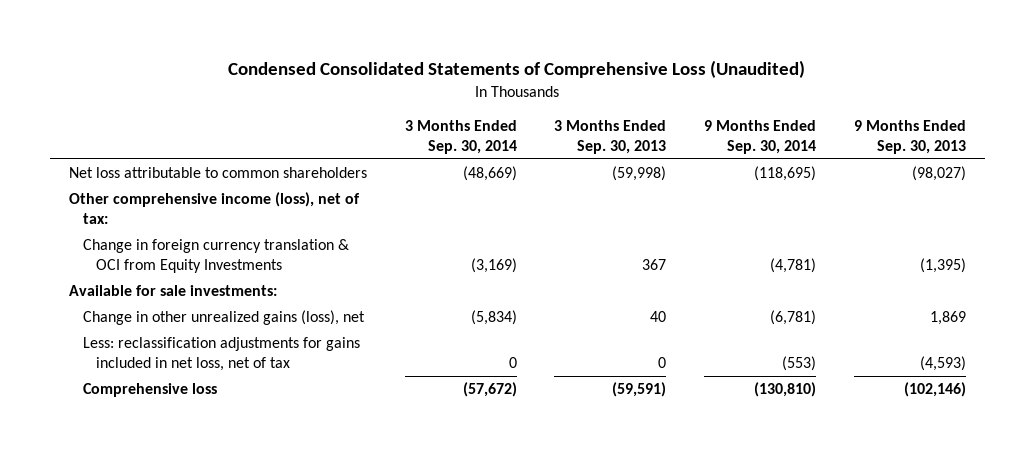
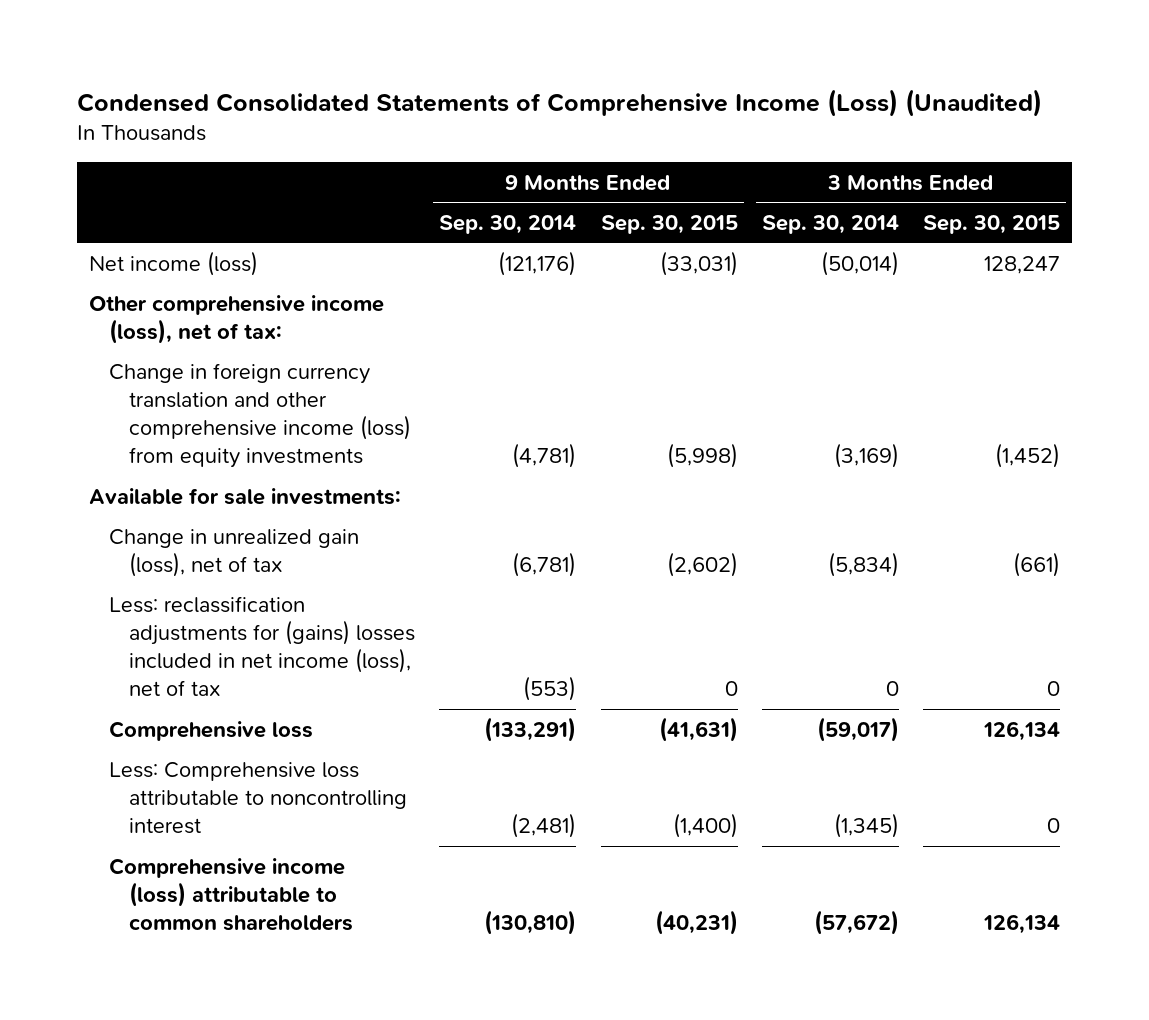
- Condensed Consolidated Statements of Comprehensive Loss (Unaudited)
+ Condensed Consolidated Statements of Comprehensive Income (Loss) (Unaudited)
- | 3 Months Ended Sep. 30, 2014 | 3 Months Ended Sep. 30, 2013 | 9 Months Ended Sep. 30, 2014 | 9 Months Ended Sep. 30, 2013
+ | 9 Months Ended Sep. 30, 2014 | 9 Months Ended Sep. 30, 2015 | 3 Months Ended Sep. 30, 2014 | 3 Months Ended Sep. 30, 2015
- Net loss attributable to common shareholders | (48,669) | (59,998) | (118,695) | (98,027)
+ Net income (loss) | (121,176) | (33,031) | (50,014) | 128,247
- Change in foreign currency translation & OCI from Equity Investments | (3,169) | 367 | (4,781) | (1,395)
+ Change in foreign currency translation and other comprehensive income (loss) from equity investments | (4,781) | (5,998) | (3,169) | (1,452)
- Change in other unrealized gains (loss), net | (5,834) | 40 | (6,781) | 1,869
- Less: reclassification adjustments for gains included in net loss, net of tax | 0 | 0 | (553) | (4,593)
- Comprehensive loss | (57,672) | (59,591) | (130,810) | (102,146)
+ Change in unrealized gain (loss), net of tax | (6,781) | (2,602) | (5,834) | (661)
+ Less: reclassification adjustments for (gains) losses included in net income (loss), net of tax | (553) | 0 | 0 | 0
+ Comprehensive loss | (133,291) | (41,631) | (59,017) | 126,134
+ Less: Comprehensive loss attributable to noncontrolling interest | (2,481) | (1,400) | (1,345) | 0
+ Comprehensive income (loss) attributable to common shareholders | (130,810) | (40,231) | (57,672) | 126,134

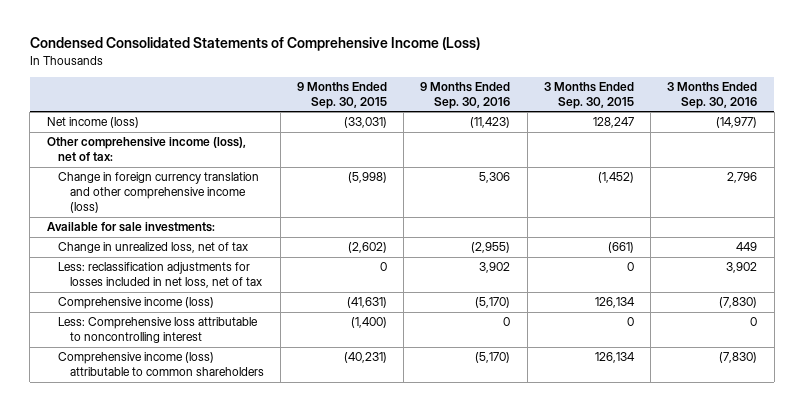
- Condensed Consolidated Statements of Comprehensive Income (Loss) (Unaudited)
+ Condensed Consolidated Statements of Comprehensive Income (Loss)
- | 9 Months Ended Sep. 30, 2014 | 9 Months Ended Sep. 30, 2015 | 3 Months Ended Sep. 30, 2014 | 3 Months Ended Sep. 30, 2015
+ | 9 Months Ended Sep. 30, 2015 | 9 Months Ended Sep. 30, 2016 | 3 Months Ended Sep. 30, 2015 | 3 Months Ended Sep. 30, 2016
- Change in foreign currency translation and other comprehensive income (loss) from equity investments | (4,781) | (5,998) | (3,169) | (1,452)
+ Change in foreign currency translation and other comprehensive income (loss) | (5,998) | 5,306 | (1,452) | 2,796
- Change in unrealized gain (loss), net of tax | (6,781) | (2,602) | (5,834) | (661)
- Less: reclassification adjustments for (gains) losses included in net income (loss), net of tax | (553) | 0 | 0 | 0
- Comprehensive loss | (133,291) | (41,631) | (59,017) | 126,134
+ Change in unrealized loss, net of tax | (2,602) | (2,955) | (661) | 449
+ Less: reclassification adjustments for losses included in net loss, net of tax | 0 | 3,902 | 0 | 3,902
+ Comprehensive income (loss) | (41,631) | (5,170) | 126,134 | (7,830)

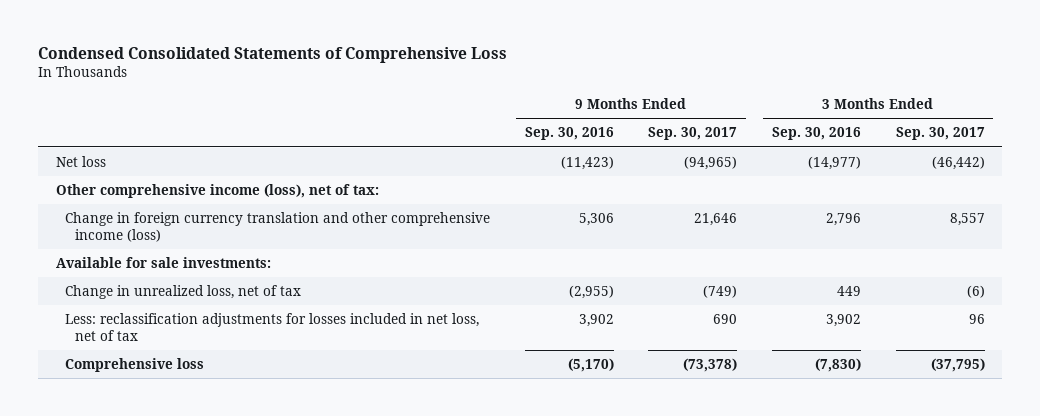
- Condensed Consolidated Statements of Comprehensive Income (Loss)
+ Condensed Consolidated Statements of Comprehensive Loss
- | 9 Months Ended Sep. 30, 2015 | 9 Months Ended Sep. 30, 2016 | 3 Months Ended Sep. 30, 2015 | 3 Months Ended Sep. 30, 2016
+ | 9 Months Ended Sep. 30, 2016 | 9 Months Ended Sep. 30, 2017 | 3 Months Ended Sep. 30, 2016 | 3 Months Ended Sep. 30, 2017
- Net income (loss) | (33,031) | (11,423) | 128,247 | (14,977)
+ Net loss | (11,423) | (94,965) | (14,977) | (46,442)
- Comprehensive income (loss) | (41,631) | (5,170) | 126,134 | (7,830)
- Less: Comprehensive loss attributable to noncontrolling interest | (1,400) | 0 | 0 | 0
- Comprehensive income (loss) attributable to common shareholders | (40,231) | (5,170) | 126,134 | (7,830)
+ Comprehensive loss | (5,170) | (73,378) | (7,830) | (37,795)

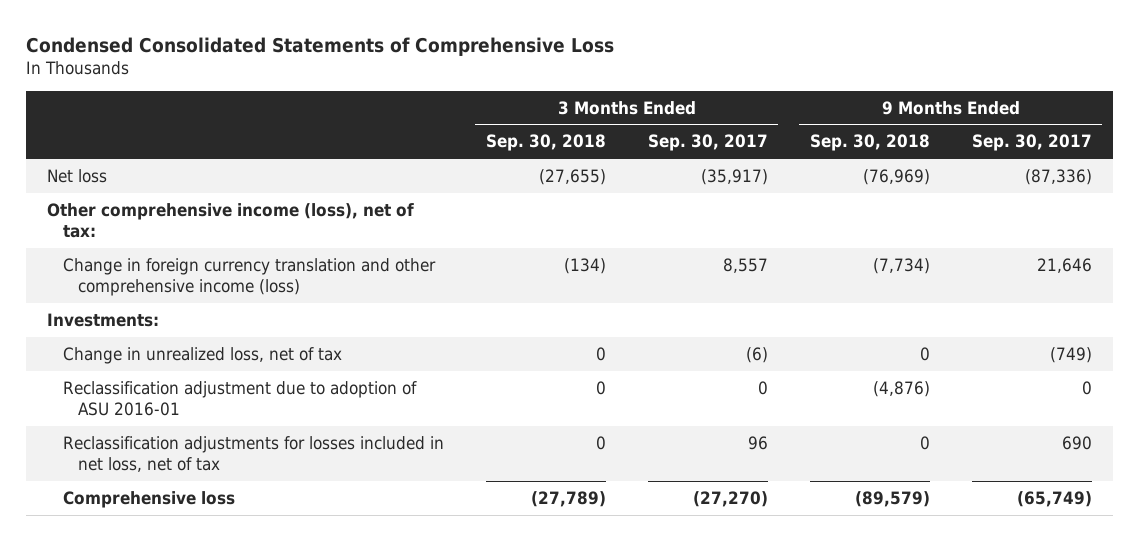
- | 9 Months Ended Sep. 30, 2016 | 9 Months Ended Sep. 30, 2017 | 3 Months Ended Sep. 30, 2016 | 3 Months Ended Sep. 30, 2017
+ | 3 Months Ended Sep. 30, 2018 | 3 Months Ended Sep. 30, 2017 | 9 Months Ended Sep. 30, 2018 | 9 Months Ended Sep. 30, 2017
- Net loss | (11,423) | (94,965) | (14,977) | (46,442)
+ Net loss | (27,655) | (35,917) | (76,969) | (87,336)
- Available for sale investments:
+ Investments:
- Less: reclassification adjustments for losses included in net loss, net of tax | 3,902 | 690 | 3,902 | 96
- Comprehensive loss | (5,170) | (73,378) | (7,830) | (37,795)
+ Reclassification adjustment due to adoption of ASU 2016-01 | 0 | 0 | (4,876) | 0
+ Reclassification adjustments for losses included in net loss, net of tax | 0 | 96 | 0 | 690
+ Comprehensive loss | (27,789) | (27,270) | (89,579) | (65,749)

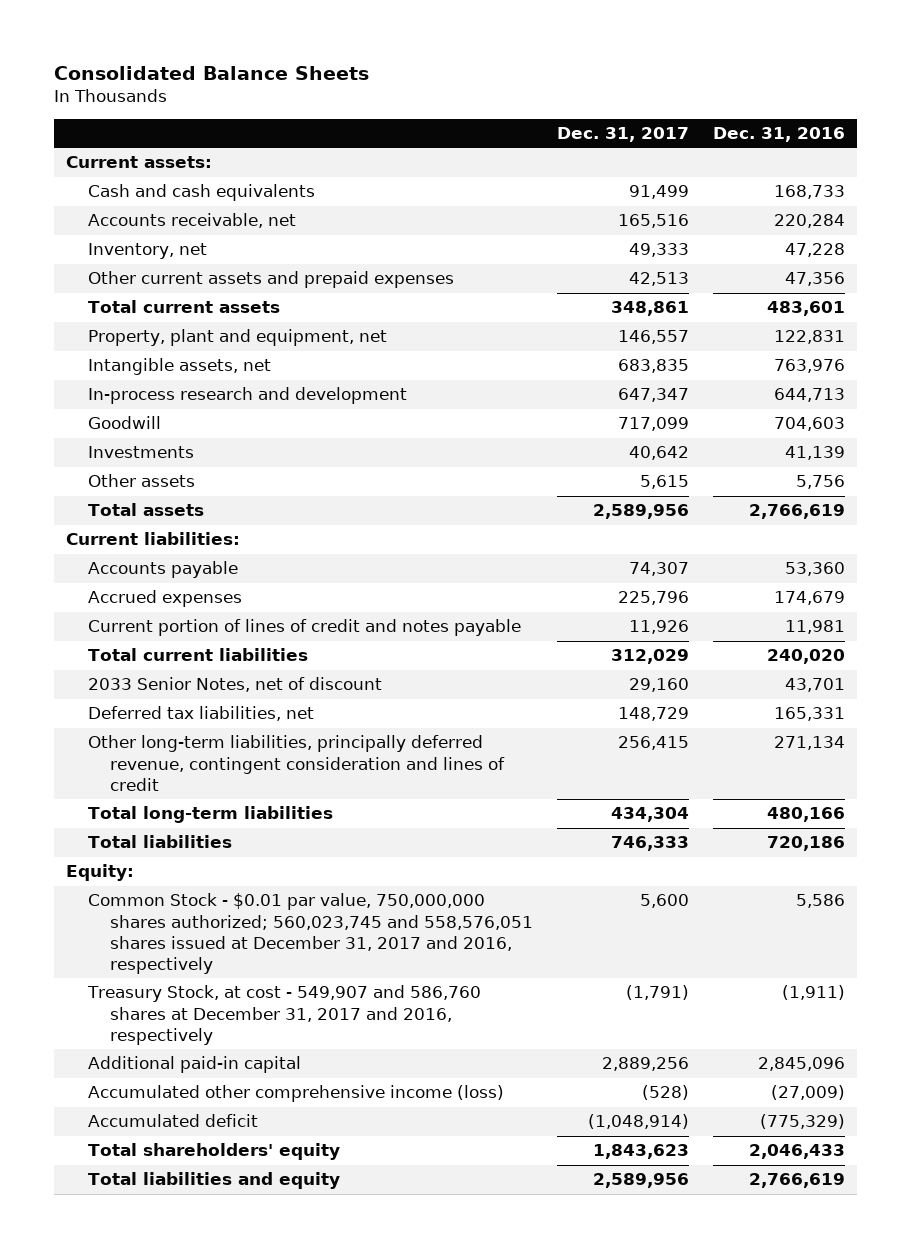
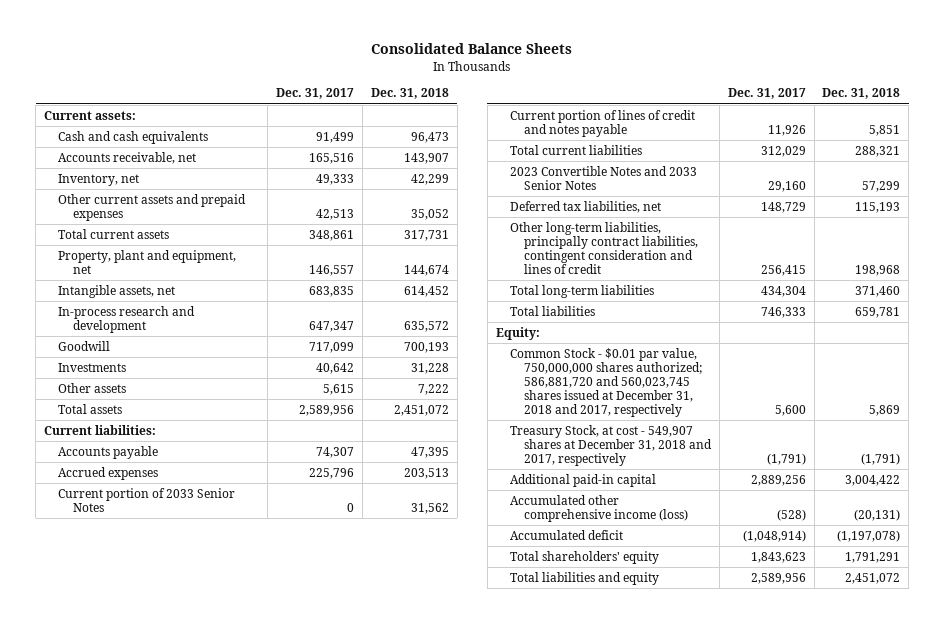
- | Dec. 31, 2017 | Dec. 31, 2016
+ | Dec. 31, 2017 | Dec. 31, 2018
+ Current portion of 2033 Senior Notes | 0 | 31,562
- 2033 Senior Notes, net of discount | 29,160 | 43,701
+ 2023 Convertible Notes and 2033 Senior Notes | 29,160 | 57,299
- Other long-term liabilities, principally deferred revenue, contingent consideration and lines of credit | 256,415 | 271,134
+ Other long-term liabilities, principally contract liabilities, contingent consideration and lines of credit | 256,415 | 198,968
- Common Stock - $0.01 par value, 750,000,000 shares authorized; 560,023,745 and 558,576,051 shares issued at December 31, 2017 and 2016, respectively | 5,600 | 5,586
- Treasury Stock, at cost - 549,907 and 586,760 shares at December 31, 2017 and 2016, respectively | (1,791) | (1,911)
+ Common Stock - $0.01 par value, 750,000,000 shares authorized; 586,881,720 and 560,023,745 shares issued at December 31, 2018 and 2017, respectively | 5,600 | 5,869
+ Treasury Stock, at cost - 549,907 shares at December 31, 2018 and 2017, respectively | (1,791) | (1,791)

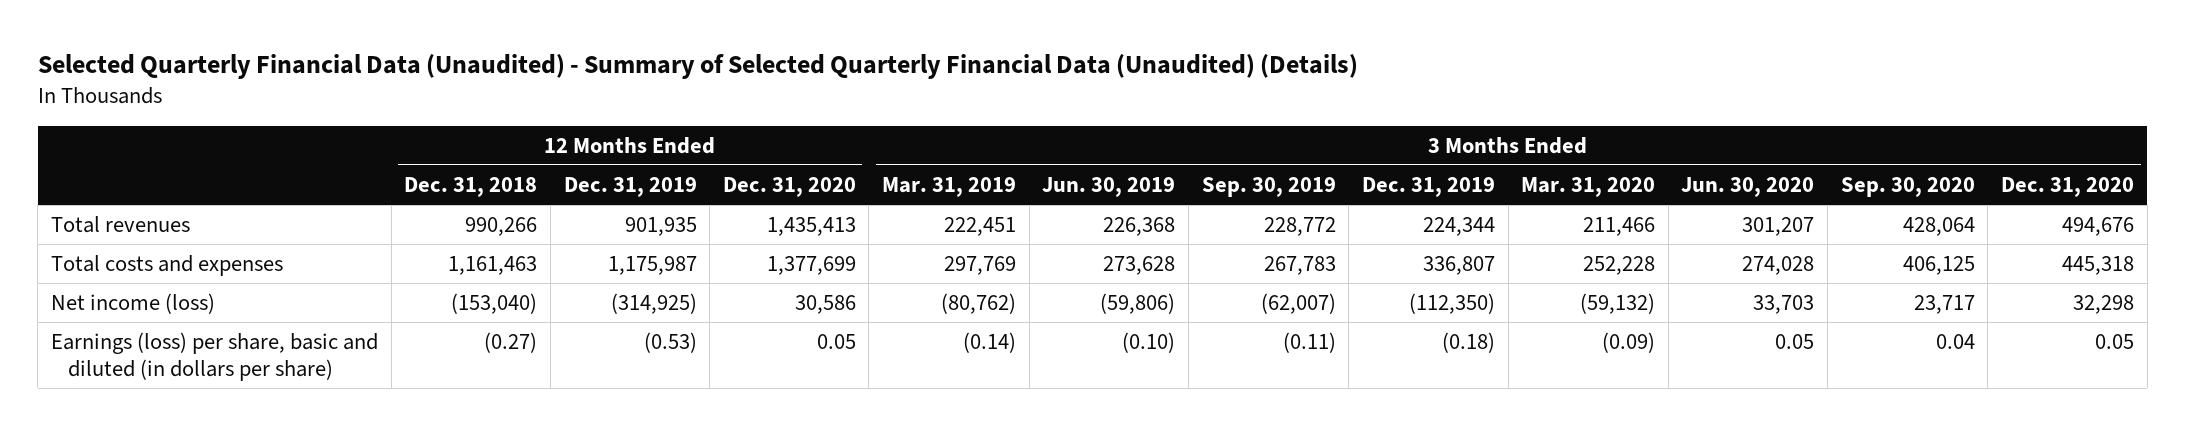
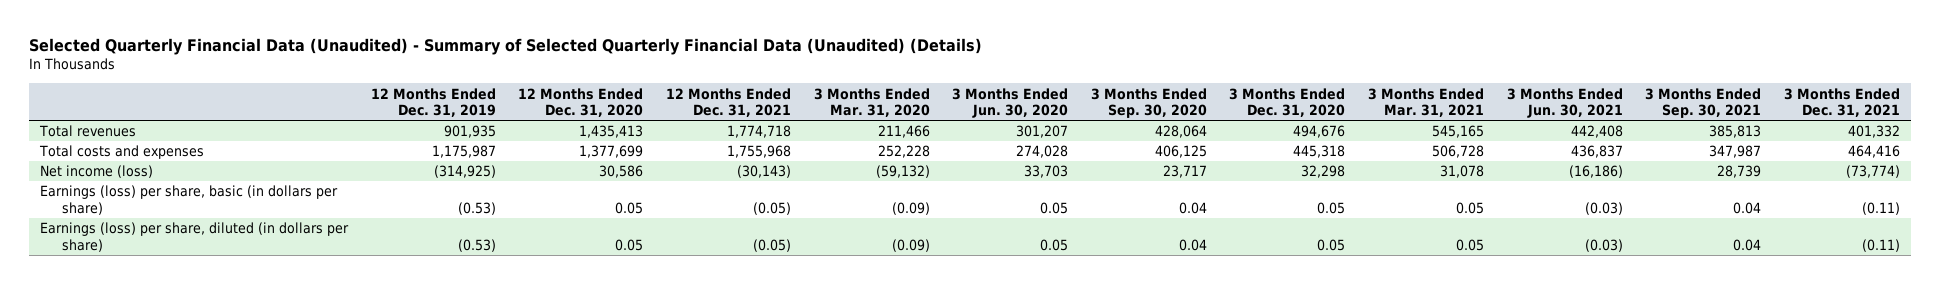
- | 12 Months Ended Dec. 31, 2018 | 12 Months Ended Dec. 31, 2019 | 12 Months Ended Dec. 31, 2020 | 3 Months Ended Mar. 31, 2019 | 3 Months Ended Jun. 30, 2019 | 3 Months Ended Sep. 30, 2019 | 3 Months Ended Dec. 31, 2019 | 3 Months Ended Mar. 31, 2020 | 3 Months Ended Jun. 30, 2020 | 3 Months Ended Sep. 30, 2020 | 3 Months Ended Dec. 31, 2020
+ | 12 Months Ended Dec. 31, 2019 | 12 Months Ended Dec. 31, 2020 | 12 Months Ended Dec. 31, 2021 | 3 Months Ended Mar. 31, 2020 | 3 Months Ended Jun. 30, 2020 | 3 Months Ended Sep. 30, 2020 | 3 Months Ended Dec. 31, 2020 | 3 Months Ended Mar. 31, 2021 | 3 Months Ended Jun. 30, 2021 | 3 Months Ended Sep. 30, 2021 | 3 Months Ended Dec. 31, 2021
- Earnings (loss) per share, basic and diluted (in dollars per share) | (0.27) | (0.53) | 0.05 | (0.14) | (0.10) | (0.11) | (0.18) | (0.09) | 0.05 | 0.04 | 0.05
+ Earnings (loss) per share, basic (in dollars per share) | (0.53) | 0.05 | (0.05) | (0.09) | 0.05 | 0.04 | 0.05 | 0.05 | (0.03) | 0.04 | (0.11)
+ Earnings (loss) per share, diluted (in dollars per share) | (0.53) | 0.05 | (0.05) | (0.09) | 0.05 | 0.04 | 0.05 | 0.05 | (0.03) | 0.04 | (0.11)

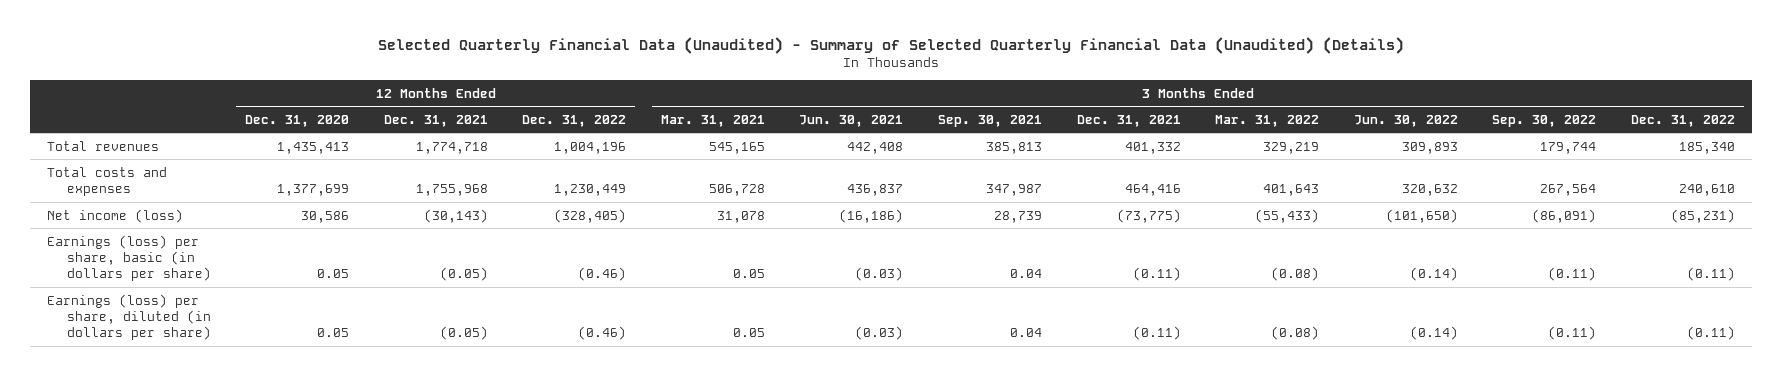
- | 12 Months Ended Dec. 31, 2019 | 12 Months Ended Dec. 31, 2020 | 12 Months Ended Dec. 31, 2021 | 3 Months Ended Mar. 31, 2020 | 3 Months Ended Jun. 30, 2020 | 3 Months Ended Sep. 30, 2020 | 3 Months Ended Dec. 31, 2020 | 3 Months Ended Mar. 31, 2021 | 3 Months Ended Jun. 30, 2021 | 3 Months Ended Sep. 30, 2021 | 3 Months Ended Dec. 31, 2021
+ | 12 Months Ended Dec. 31, 2020 | 12 Months Ended Dec. 31, 2021 | 12 Months Ended Dec. 31, 2022 | 3 Months Ended Mar. 31, 2021 | 3 Months Ended Jun. 30, 2021 | 3 Months Ended Sep. 30, 2021 | 3 Months Ended Dec. 31, 2021 | 3 Months Ended Mar. 31, 2022 | 3 Months Ended Jun. 30, 2022 | 3 Months Ended Sep. 30, 2022 | 3 Months Ended Dec. 31, 2022
- Net income (loss) | (314,925) | 30,586 | (30,143) | (59,132) | 33,703 | 23,717 | 32,298 | 31,078 | (16,186) | 28,739 | (73,774)
+ Net income (loss) | 30,586 | (30,143) | (328,405) | 31,078 | (16,186) | 28,739 | (73,775) | (55,433) | (101,650) | (86,091) | (85,231)

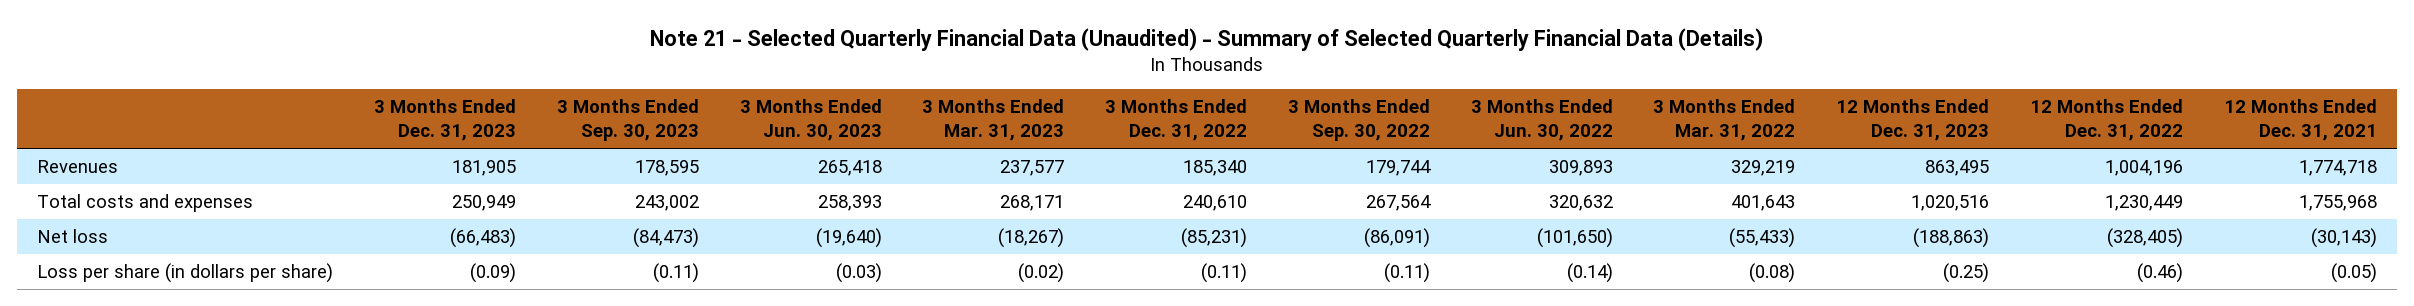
- Selected Quarterly Financial Data (Unaudited) - Summary of Selected Quarterly Financial Data (Unaudited) (Details)
+ Note 21 - Selected Quarterly Financial Data (Unaudited) - Summary of Selected Quarterly Financial Data (Details)
- | 12 Months Ended Dec. 31, 2020 | 12 Months Ended Dec. 31, 2021 | 12 Months Ended Dec. 31, 2022 | 3 Months Ended Mar. 31, 2021 | 3 Months Ended Jun. 30, 2021 | 3 Months Ended Sep. 30, 2021 | 3 Months Ended Dec. 31, 2021 | 3 Months Ended Mar. 31, 2022 | 3 Months Ended Jun. 30, 2022 | 3 Months Ended Sep. 30, 2022 | 3 Months Ended Dec. 31, 2022
+ | 3 Months Ended Dec. 31, 2023 | 3 Months Ended Sep. 30, 2023 | 3 Months Ended Jun. 30, 2023 | 3 Months Ended Mar. 31, 2023 | 3 Months Ended Dec. 31, 2022 | 3 Months Ended Sep. 30, 2022 | 3 Months Ended Jun. 30, 2022 | 3 Months Ended Mar. 31, 2022 | 12 Months Ended Dec. 31, 2023 | 12 Months Ended Dec. 31, 2022 | 12 Months Ended Dec. 31, 2021
- Total revenues | 1,435,413 | 1,774,718 | 1,004,196 | 545,165 | 442,408 | 385,813 | 401,332 | 329,219 | 309,893 | 179,744 | 185,340
+ Revenues | 181,905 | 178,595 | 265,418 | 237,577 | 185,340 | 179,744 | 309,893 | 329,219 | 863,495 | 1,004,196 | 1,774,718
- Net income (loss) | 30,586 | (30,143) | (328,405) | 31,078 | (16,186) | 28,739 | (73,775) | (55,433) | (101,650) | (86,091) | (85,231)
- Earnings (loss) per share, basic (in dollars per share) | 0.05 | (0.05) | (0.46) | 0.05 | (0.03) | 0.04 | (0.11) | (0.08) | (0.14) | (0.11) | (0.11)
- Earnings (loss) per share, diluted (in dollars per share) | 0.05 | (0.05) | (0.46) | 0.05 | (0.03) | 0.04 | (0.11) | (0.08) | (0.14) | (0.11) | (0.11)
+ Net loss | (66,483) | (84,473) | (19,640) | (18,267) | (85,231) | (86,091) | (101,650) | (55,433) | (188,863) | (328,405) | (30,143)
+ Loss per share (in dollars per share) | (0.09) | (0.11) | (0.03) | (0.02) | (0.11) | (0.11) | (0.14) | (0.08) | (0.25) | (0.46) | (0.05)

